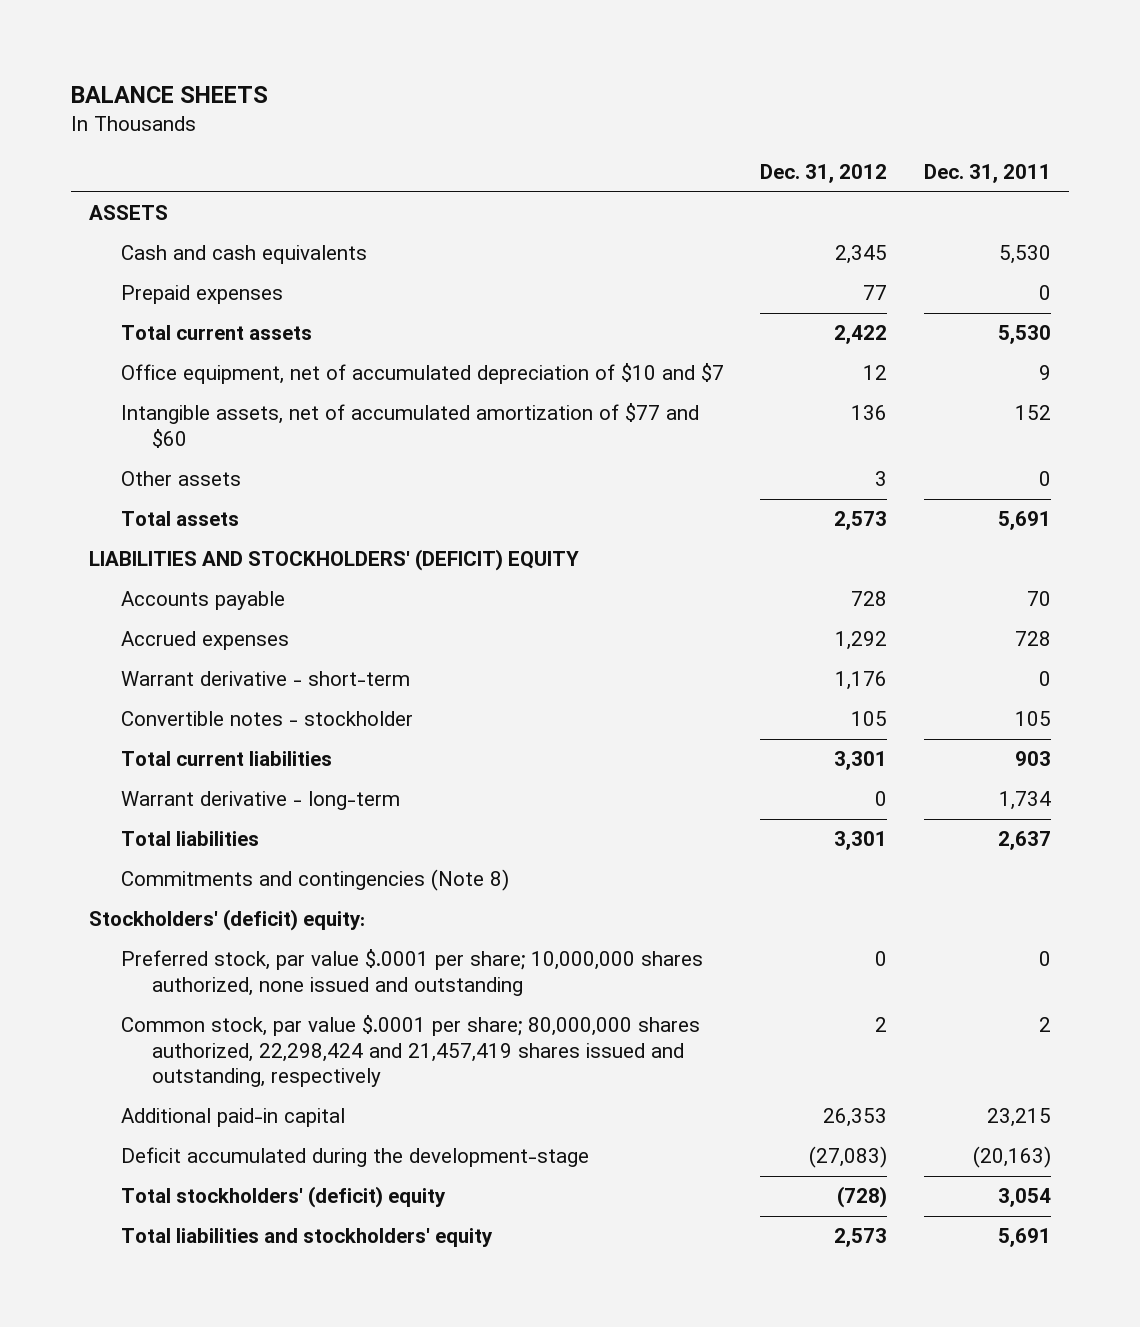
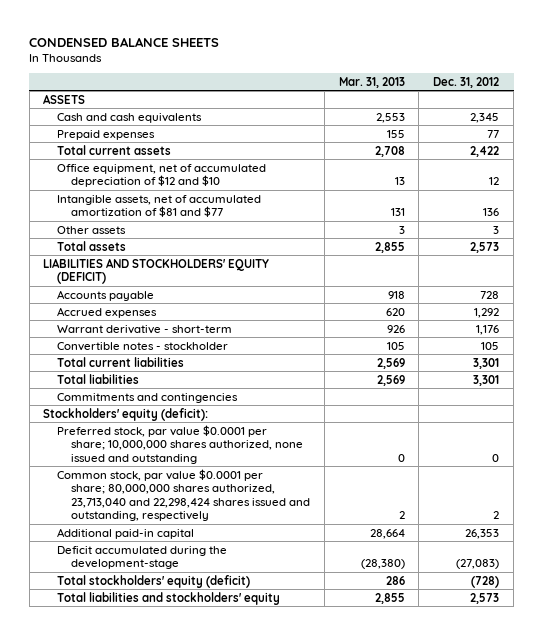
- BALANCE SHEETS
+ CONDENSED BALANCE SHEETS
- | Dec. 31, 2012 | Dec. 31, 2011
+ | Mar. 31, 2013 | Dec. 31, 2012
- Office equipment, net of accumulated depreciation of $10 and $7 | 12 | 9
- Intangible assets, net of accumulated amortization of $77 and $60 | 136 | 152
+ Office equipment, net of accumulated depreciation of $12 and $10 | 13 | 12
+ Intangible assets, net of accumulated amortization of $81 and $77 | 131 | 136
- LIABILITIES AND STOCKHOLDERS' (DEFICIT) EQUITY
+ LIABILITIES AND STOCKHOLDERS' EQUITY (DEFICIT)
- Warrant derivative - long-term | 0 | 1,734
- Commitments and contingencies (Note 8)
- Stockholders' (deficit) equity:
- Preferred stock, par value $.0001 per share; 10,000,000 shares authorized, none issued and outstanding | 0 | 0
- Common stock, par value $.0001 per share; 80,000,000 shares authorized, 22,298,424 and 21,457,419 shares issued and outstanding, respectively | 2 | 2
+ Commitments and contingencies
+ Stockholders' equity (deficit):
+ Preferred stock, par value $0.0001 per share; 10,000,000 shares authorized, none issued and outstanding | 0 | 0
+ Common stock, par value $0.0001 per share; 80,000,000 shares authorized, 23,713,040 and 22,298,424 shares issued and outstanding, respectively | 2 | 2
- Total stockholders' (deficit) equity | (728) | 3,054
+ Total stockholders' equity (deficit) | 286 | (728)

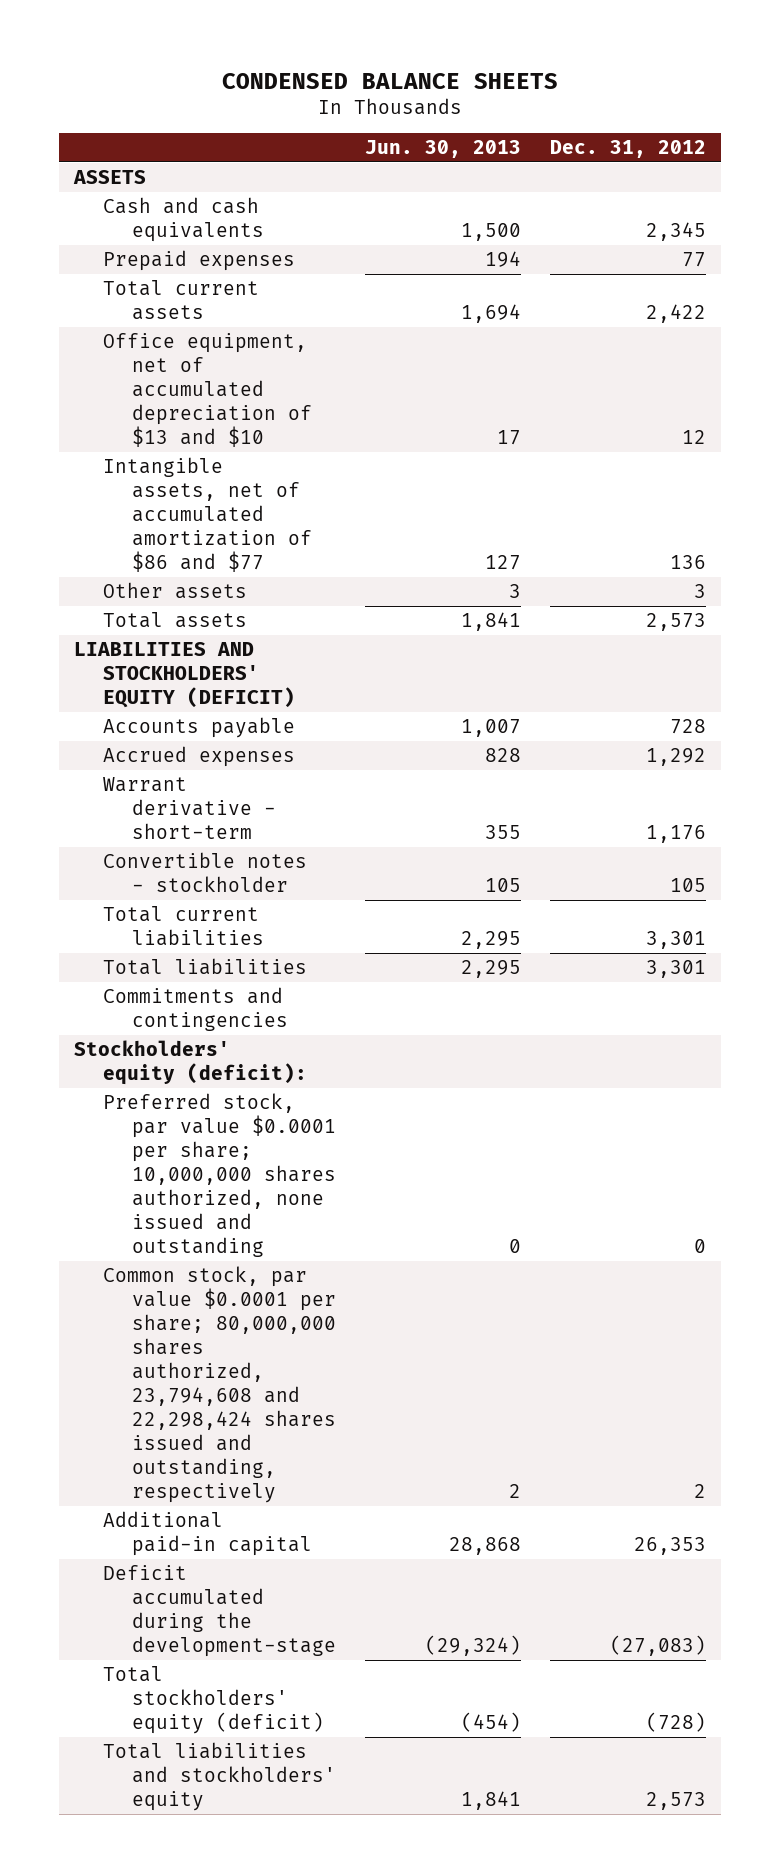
- | Mar. 31, 2013 | Dec. 31, 2012
+ | Jun. 30, 2013 | Dec. 31, 2012
- Office equipment, net of accumulated depreciation of $12 and $10 | 13 | 12
- Intangible assets, net of accumulated amortization of $81 and $77 | 131 | 136
+ Office equipment, net of accumulated depreciation of $13 and $10 | 17 | 12
+ Intangible assets, net of accumulated amortization of $86 and $77 | 127 | 136
- Common stock, par value $0.0001 per share; 80,000,000 shares authorized, 23,713,040 and 22,298,424 shares issued and outstanding, respectively | 2 | 2
+ Common stock, par value $0.0001 per share; 80,000,000 shares authorized, 23,794,608 and 22,298,424 shares issued and outstanding, respectively | 2 | 2

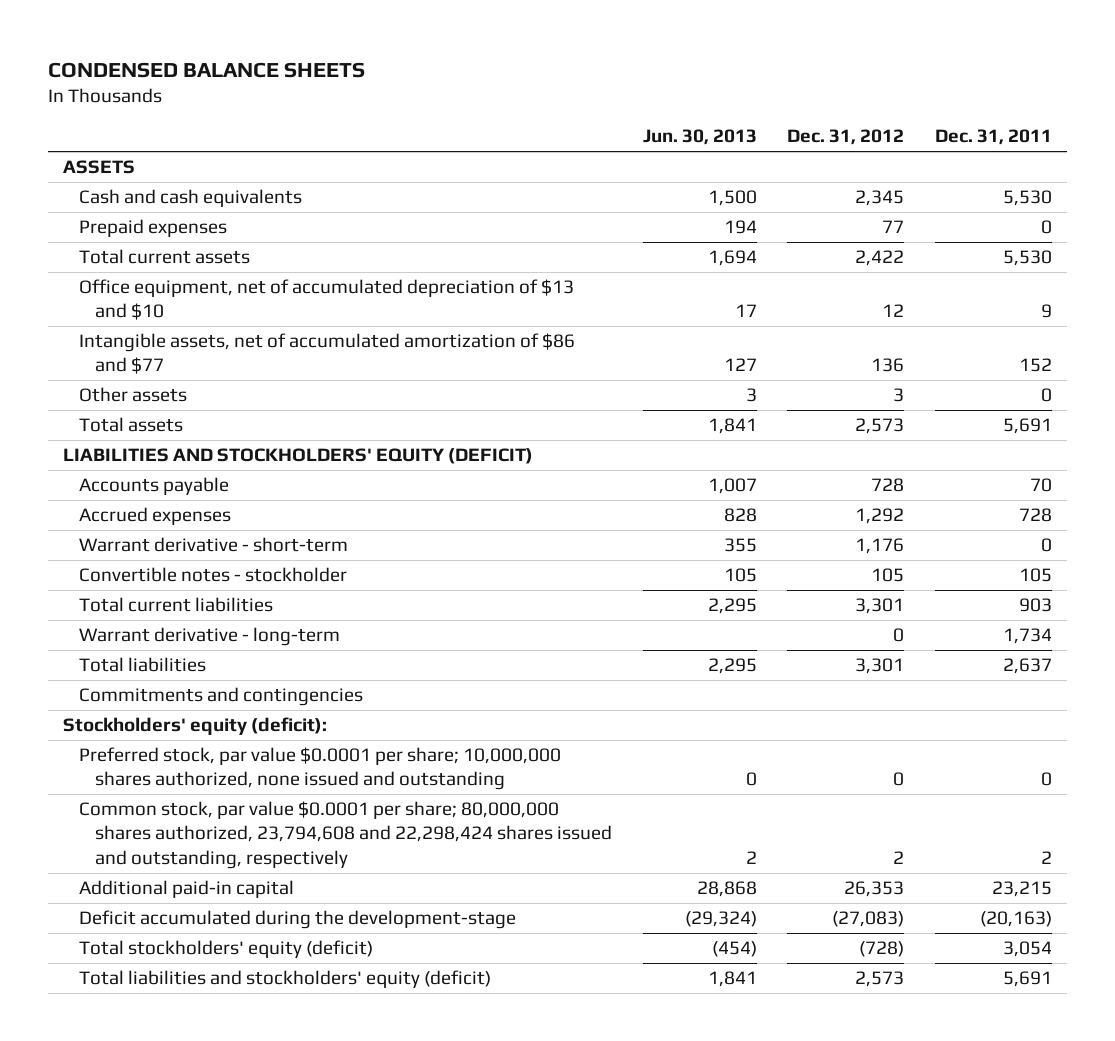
- | Jun. 30, 2013 | Dec. 31, 2012
+ | Jun. 30, 2013 | Dec. 31, 2012 | Dec. 31, 2011
+ Warrant derivative - long-term | | 0 | 1,734
- Total liabilities and stockholders' equity | 1,841 | 2,573
+ Total liabilities and stockholders' equity (deficit) | 1,841 | 2,573 | 5,691

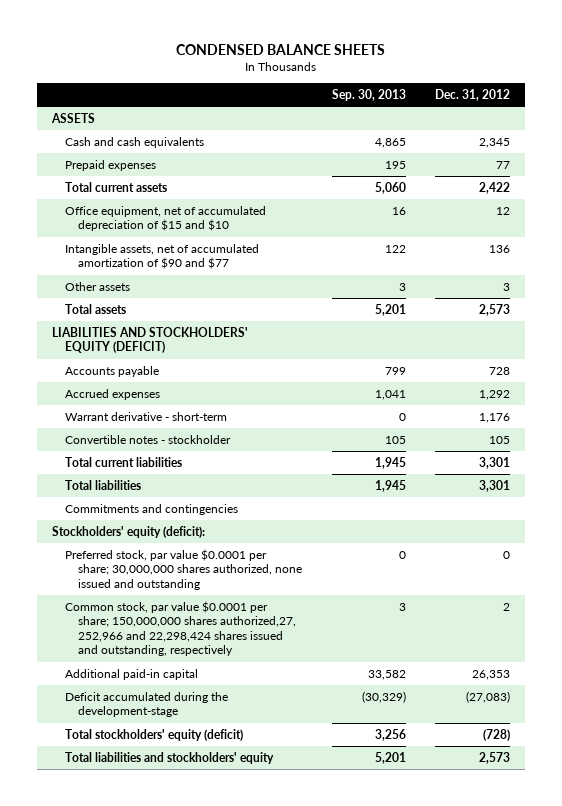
- | Jun. 30, 2013 | Dec. 31, 2012 | Dec. 31, 2011
+ | Sep. 30, 2013 | Dec. 31, 2012
- Office equipment, net of accumulated depreciation of $13 and $10 | 17 | 12 | 9
- Intangible assets, net of accumulated amortization of $86 and $77 | 127 | 136 | 152
+ Office equipment, net of accumulated depreciation of $15 and $10 | 16 | 12
+ Intangible assets, net of accumulated amortization of $90 and $77 | 122 | 136
- Warrant derivative - long-term | | 0 | 1,734
- Preferred stock, par value $0.0001 per share; 10,000,000 shares authorized, none issued and outstanding | 0 | 0 | 0
- Common stock, par value $0.0001 per share; 80,000,000 shares authorized, 23,794,608 and 22,298,424 shares issued and outstanding, respectively | 2 | 2 | 2
+ Preferred stock, par value $0.0001 per share; 30,000,000 shares authorized, none issued and outstanding | 0 | 0
+ Common stock, par value $0.0001 per share; 150,000,000 shares authorized,27, 252,966 and 22,298,424 shares issued and outstanding, respectively | 3 | 2
- Total liabilities and stockholders' equity (deficit) | 1,841 | 2,573 | 5,691
+ Total liabilities and stockholders' equity | 5,201 | 2,573

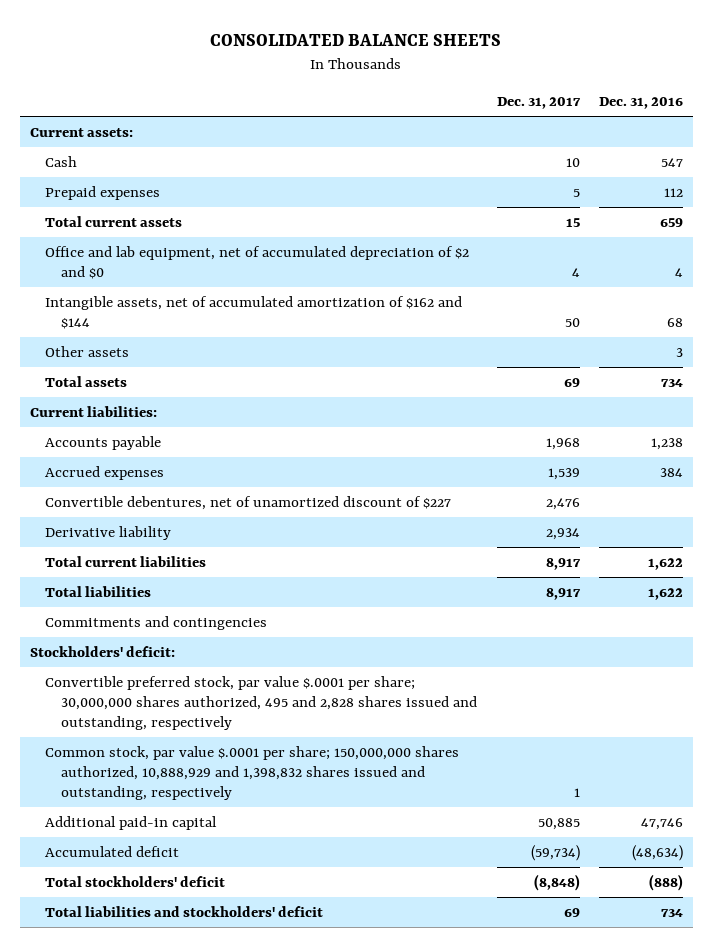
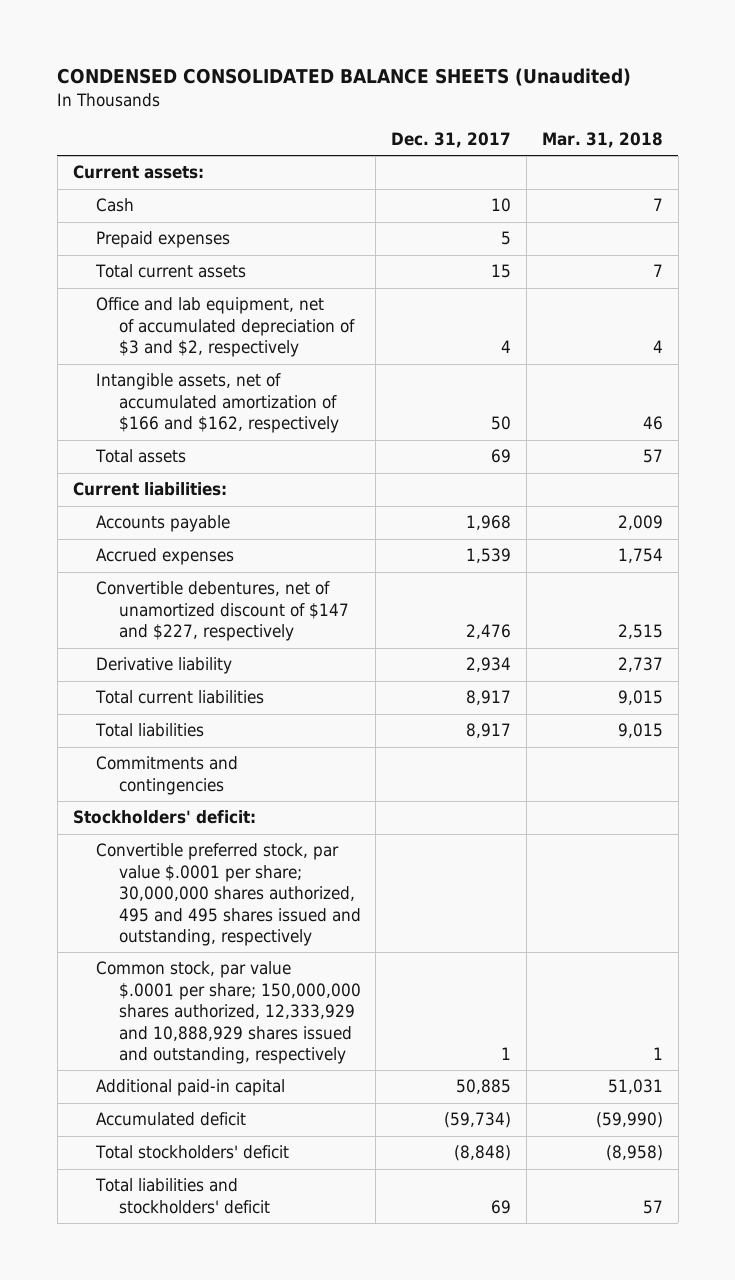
- CONSOLIDATED BALANCE SHEETS
+ CONDENSED CONSOLIDATED BALANCE SHEETS (Unaudited)
- | Dec. 31, 2017 | Dec. 31, 2016
+ | Dec. 31, 2017 | Mar. 31, 2018
- Office and lab equipment, net of accumulated depreciation of $2 and $0 | 4 | 4
- Intangible assets, net of accumulated amortization of $162 and $144 | 50 | 68
- Other assets | | 3
+ Office and lab equipment, net of accumulated depreciation of $3 and $2, respectively | 4 | 4
+ Intangible assets, net of accumulated amortization of $166 and $162, respectively | 50 | 46
- Convertible debentures, net of unamortized discount of $227 | 2,476 |
+ Convertible debentures, net of unamortized discount of $147 and $227, respectively | 2,476 | 2,515
- Convertible preferred stock, par value $.0001 per share; 30,000,000 shares authorized, 495 and 2,828 shares issued and outstanding, respectively
- Common stock, par value $.0001 per share; 150,000,000 shares authorized, 10,888,929 and 1,398,832 shares issued and outstanding, respectively | 1 |
+ Convertible preferred stock, par value $.0001 per share; 30,000,000 shares authorized, 495 and 495 shares issued and outstanding, respectively
+ Common stock, par value $.0001 per share; 150,000,000 shares authorized, 12,333,929 and 10,888,929 shares issued and outstanding, respectively | 1 | 1

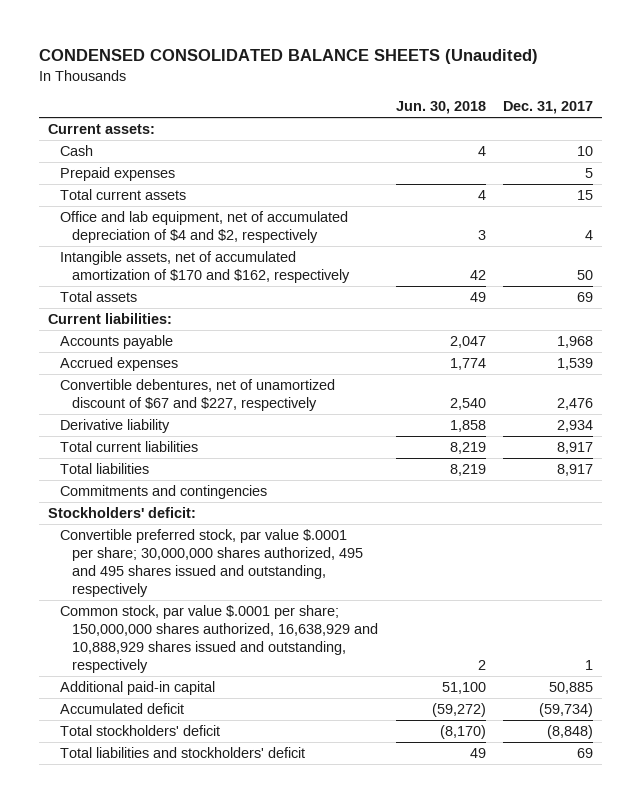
- | Dec. 31, 2017 | Mar. 31, 2018
+ | Jun. 30, 2018 | Dec. 31, 2017
- Office and lab equipment, net of accumulated depreciation of $3 and $2, respectively | 4 | 4
- Intangible assets, net of accumulated amortization of $166 and $162, respectively | 50 | 46
+ Office and lab equipment, net of accumulated depreciation of $4 and $2, respectively | 3 | 4
+ Intangible assets, net of accumulated amortization of $170 and $162, respectively | 42 | 50
- Convertible debentures, net of unamortized discount of $147 and $227, respectively | 2,476 | 2,515
+ Convertible debentures, net of unamortized discount of $67 and $227, respectively | 2,540 | 2,476
- Common stock, par value $.0001 per share; 150,000,000 shares authorized, 12,333,929 and 10,888,929 shares issued and outstanding, respectively | 1 | 1
+ Common stock, par value $.0001 per share; 150,000,000 shares authorized, 16,638,929 and 10,888,929 shares issued and outstanding, respectively | 2 | 1

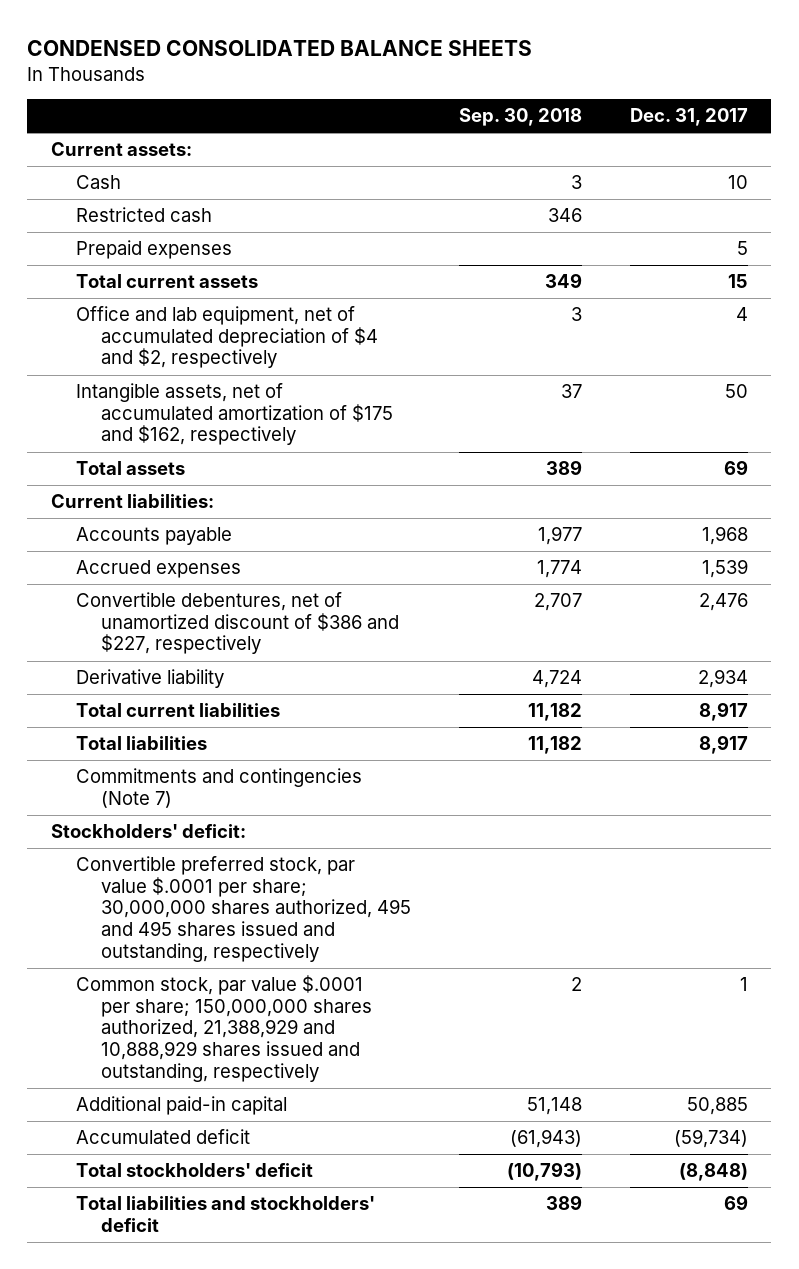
- CONDENSED CONSOLIDATED BALANCE SHEETS (Unaudited)
+ CONDENSED CONSOLIDATED BALANCE SHEETS
- | Jun. 30, 2018 | Dec. 31, 2017
+ | Sep. 30, 2018 | Dec. 31, 2017
+ Restricted cash | 346 |
- Intangible assets, net of accumulated amortization of $170 and $162, respectively | 42 | 50
+ Intangible assets, net of accumulated amortization of $175 and $162, respectively | 37 | 50
- Convertible debentures, net of unamortized discount of $67 and $227, respectively | 2,540 | 2,476
+ Convertible debentures, net of unamortized discount of $386 and $227, respectively | 2,707 | 2,476
- Commitments and contingencies
+ Commitments and contingencies (Note 7)
- Common stock, par value $.0001 per share; 150,000,000 shares authorized, 16,638,929 and 10,888,929 shares issued and outstanding, respectively | 2 | 1
+ Common stock, par value $.0001 per share; 150,000,000 shares authorized, 21,388,929 and 10,888,929 shares issued and outstanding, respectively | 2 | 1

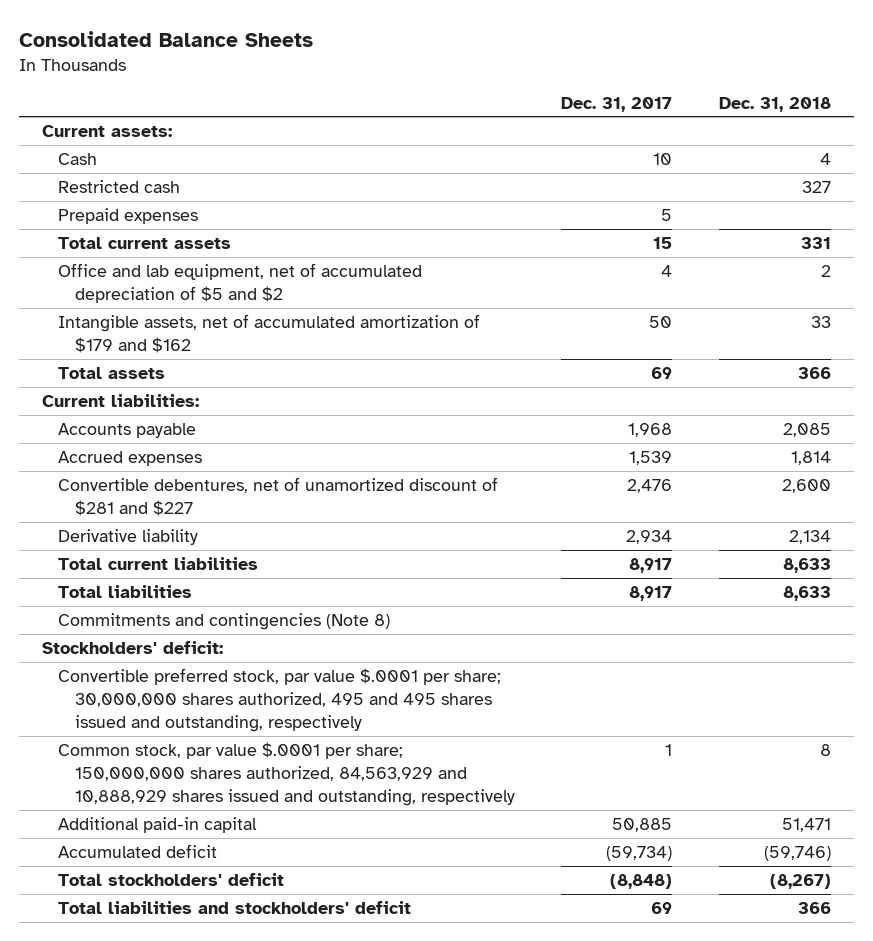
- CONDENSED CONSOLIDATED BALANCE SHEETS
+ Consolidated Balance Sheets
- | Sep. 30, 2018 | Dec. 31, 2017
+ | Dec. 31, 2017 | Dec. 31, 2018
- Office and lab equipment, net of accumulated depreciation of $4 and $2, respectively | 3 | 4
- Intangible assets, net of accumulated amortization of $175 and $162, respectively | 37 | 50
+ Office and lab equipment, net of accumulated depreciation of $5 and $2 | 4 | 2
+ Intangible assets, net of accumulated amortization of $179 and $162 | 50 | 33
- Convertible debentures, net of unamortized discount of $386 and $227, respectively | 2,707 | 2,476
+ Convertible debentures, net of unamortized discount of $281 and $227 | 2,476 | 2,600
- Commitments and contingencies (Note 7)
+ Commitments and contingencies (Note 8)
- Common stock, par value $.0001 per share; 150,000,000 shares authorized, 21,388,929 and 10,888,929 shares issued and outstanding, respectively | 2 | 1
+ Common stock, par value $.0001 per share; 150,000,000 shares authorized, 84,563,929 and 10,888,929 shares issued and outstanding, respectively | 1 | 8

